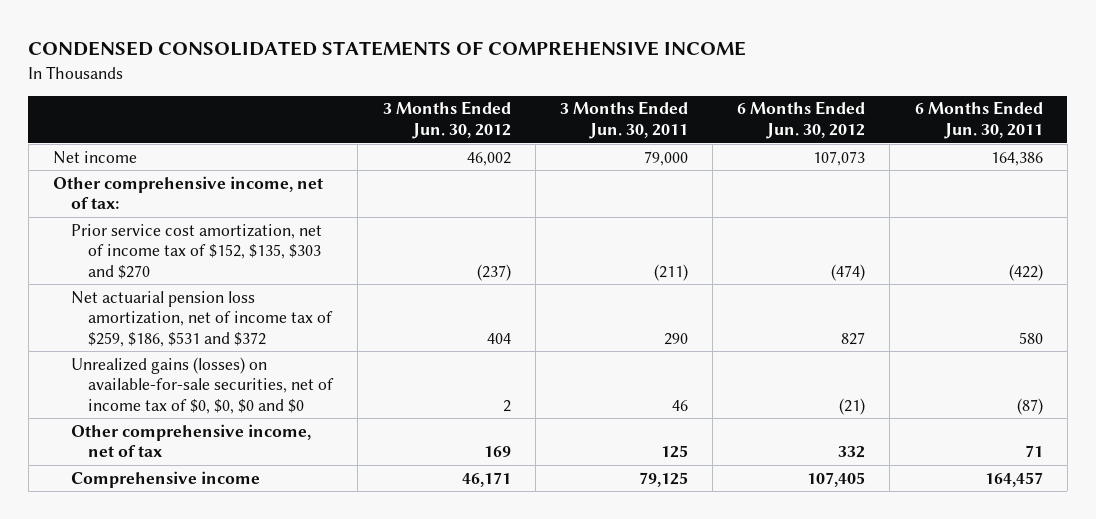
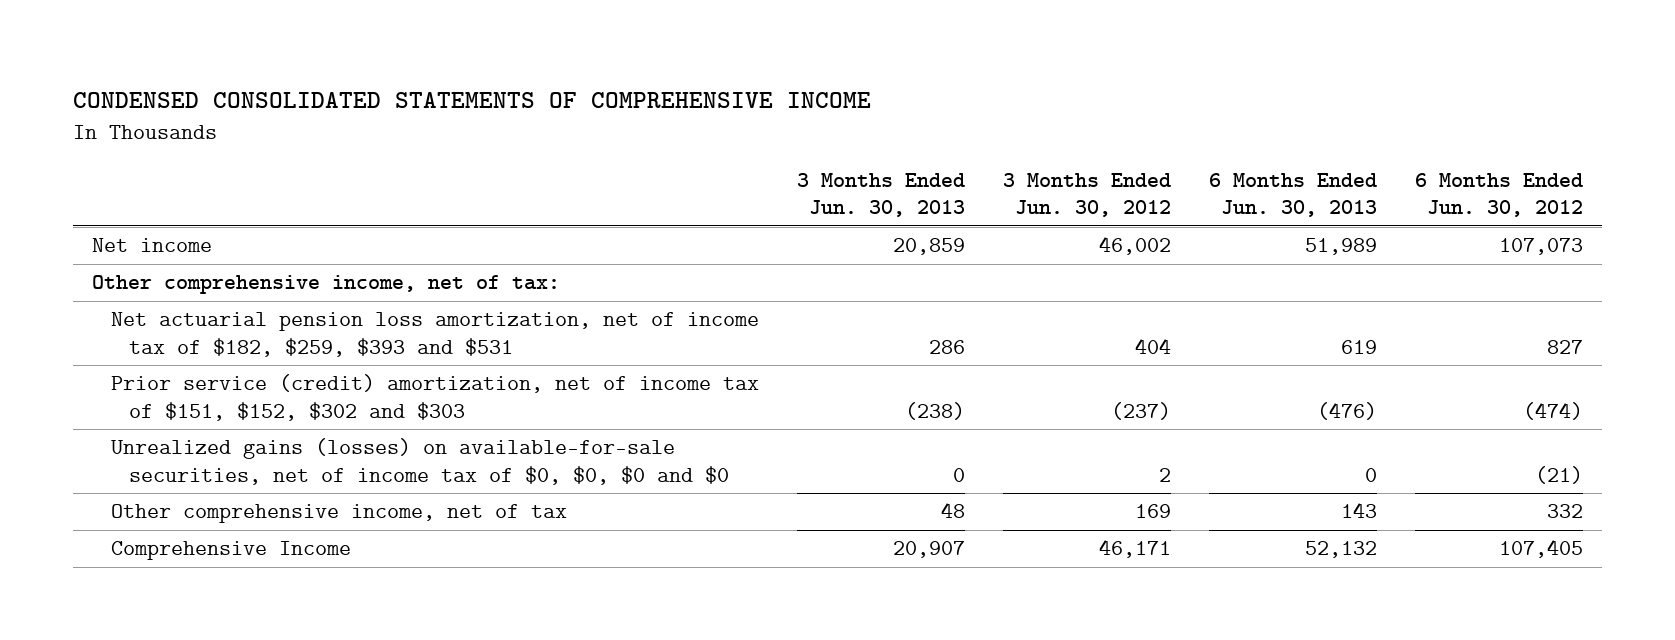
- | 3 Months Ended Jun. 30, 2012 | 3 Months Ended Jun. 30, 2011 | 6 Months Ended Jun. 30, 2012 | 6 Months Ended Jun. 30, 2011
+ | 3 Months Ended Jun. 30, 2013 | 3 Months Ended Jun. 30, 2012 | 6 Months Ended Jun. 30, 2013 | 6 Months Ended Jun. 30, 2012
- Prior service cost amortization, net of income tax of $152, $135, $303 and $270 | (237) | (211) | (474) | (422)
- Net actuarial pension loss amortization, net of income tax of $259, $186, $531 and $372 | 404 | 290 | 827 | 580
+ Net actuarial pension loss amortization, net of income tax of $182, $259, $393 and $531 | 286 | 404 | 619 | 827
+ Prior service (credit) amortization, net of income tax of $151, $152, $302 and $303 | (238) | (237) | (476) | (474)
- Comprehensive income | 46,171 | 79,125 | 107,405 | 164,457
+ Comprehensive Income | 20,907 | 46,171 | 52,132 | 107,405

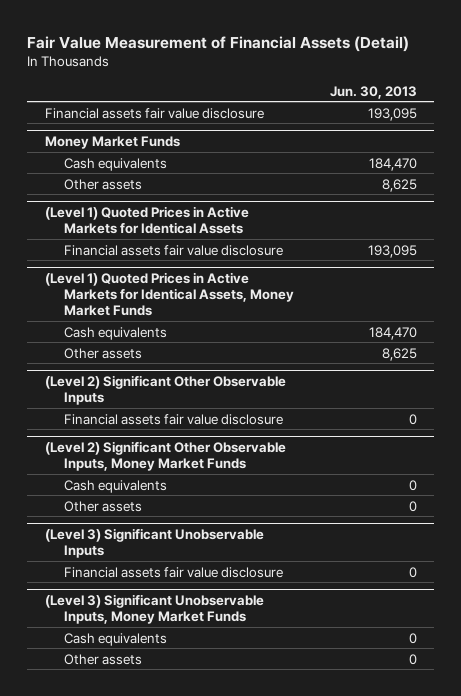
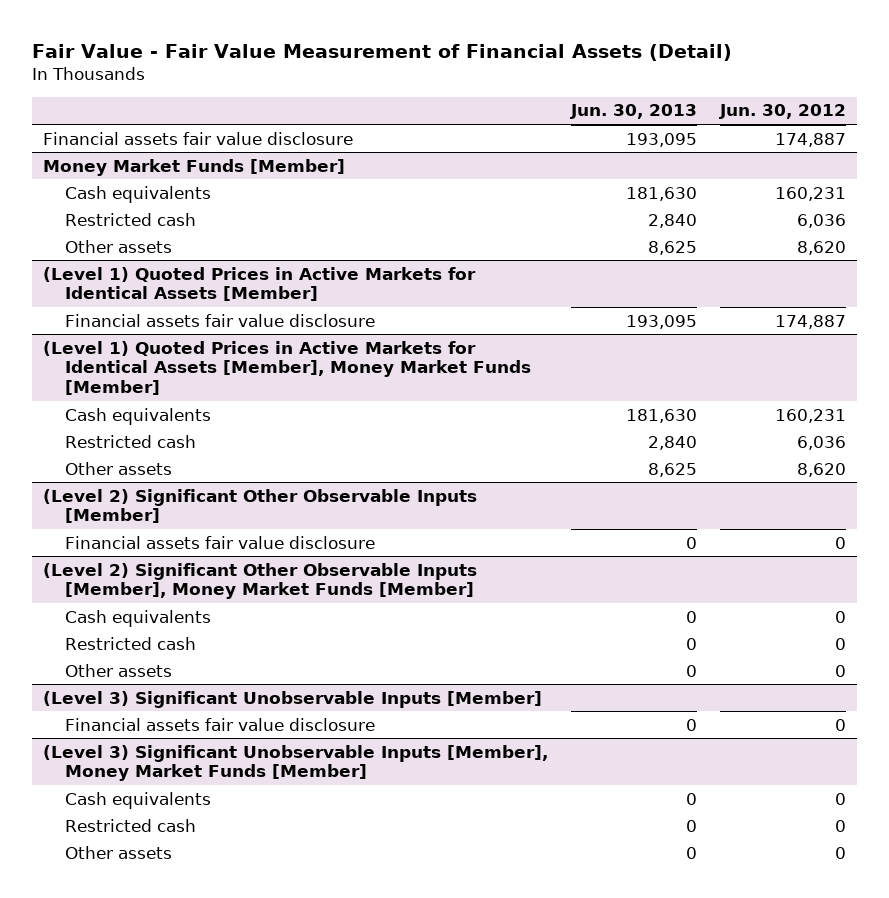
- Fair Value Measurement of Financial Assets (Detail)
+ Fair Value - Fair Value Measurement of Financial Assets (Detail)
- | Jun. 30, 2013
+ | Jun. 30, 2013 | Jun. 30, 2012
- Money Market Funds
- Cash equivalents | 184,470
+ Money Market Funds [Member]
+ Cash equivalents | 181,630 | 160,231
+ Restricted cash | 2,840 | 6,036
- (Level 1) Quoted Prices in Active Markets for Identical Assets
+ (Level 1) Quoted Prices in Active Markets for Identical Assets [Member]
- (Level 1) Quoted Prices in Active Markets for Identical Assets, Money Market Funds
- Cash equivalents | 184,470
+ (Level 1) Quoted Prices in Active Markets for Identical Assets [Member], Money Market Funds [Member]
+ Cash equivalents | 181,630 | 160,231
+ Restricted cash | 2,840 | 6,036
- (Level 2) Significant Other Observable Inputs
+ (Level 2) Significant Other Observable Inputs [Member]
- (Level 2) Significant Other Observable Inputs, Money Market Funds
+ (Level 2) Significant Other Observable Inputs [Member], Money Market Funds [Member]
+ Restricted cash | 0 | 0
- (Level 3) Significant Unobservable Inputs
+ (Level 3) Significant Unobservable Inputs [Member]
- (Level 3) Significant Unobservable Inputs, Money Market Funds
+ (Level 3) Significant Unobservable Inputs [Member], Money Market Funds [Member]
+ Restricted cash | 0 | 0

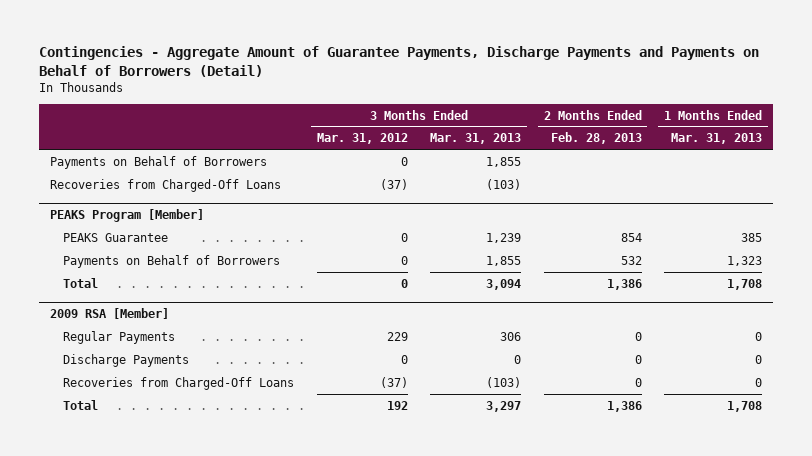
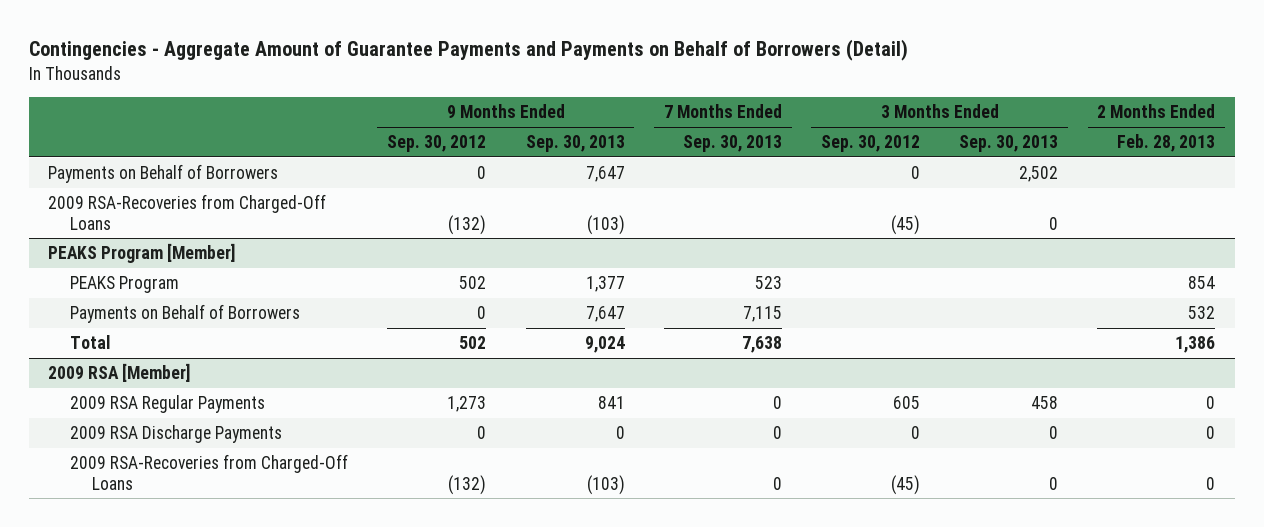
- Contingencies - Aggregate Amount of Guarantee Payments, Discharge Payments and Payments on Behalf of Borrowers (Detail)
+ Contingencies - Aggregate Amount of Guarantee Payments and Payments on Behalf of Borrowers (Detail)
- | 3 Months Ended Mar. 31, 2012 | 3 Months Ended Mar. 31, 2013 | 2 Months Ended Feb. 28, 2013 | 1 Months Ended Mar. 31, 2013
+ | 9 Months Ended Sep. 30, 2012 | 9 Months Ended Sep. 30, 2013 | 7 Months Ended Sep. 30, 2013 | 3 Months Ended Sep. 30, 2012 | 3 Months Ended Sep. 30, 2013 | 2 Months Ended Feb. 28, 2013
- Recoveries from Charged-Off Loans | (37) | (103) | |
+ 2009 RSA-Recoveries from Charged-Off Loans | (132) | (103) | | (45) | 0 |
@ PEAKS Program [Member]
- PEAKS Guarantee | 0 | 1,239 | 854 | 385
+ PEAKS Program | 502 | 1,377 | 523 | | | 854
@ 2009 RSA [Member]
- Regular Payments | 229 | 306 | 0 | 0
- Discharge Payments | 0 | 0 | 0 | 0
- Recoveries from Charged-Off Loans | (37) | (103) | 0 | 0
- Total | 192 | 3,297 | 1,386 | 1,708
+ 2009 RSA Regular Payments | 1,273 | 841 | 0 | 605 | 458 | 0
+ 2009 RSA Discharge Payments | 0 | 0 | 0 | 0 | 0 | 0
+ 2009 RSA-Recoveries from Charged-Off Loans | (132) | (103) | 0 | (45) | 0 | 0

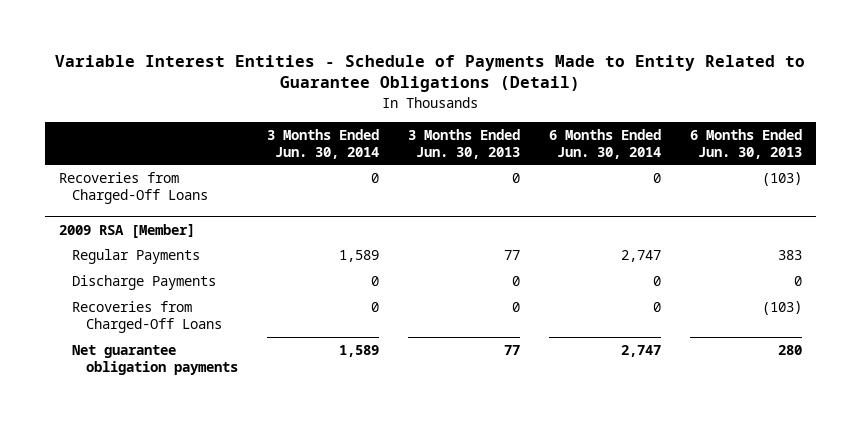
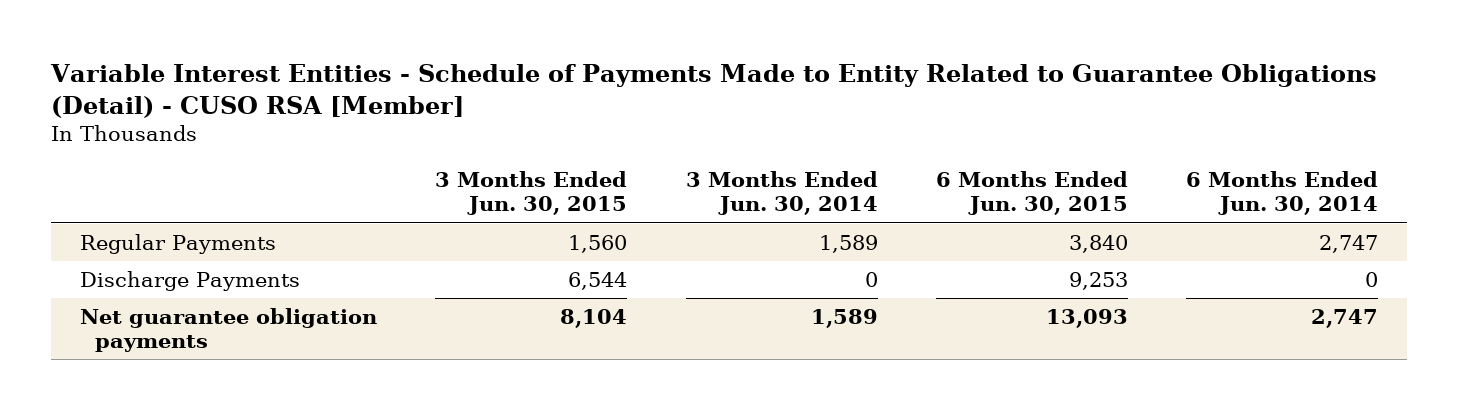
- Variable Interest Entities - Schedule of Payments Made to Entity Related to Guarantee Obligations (Detail)
+ Variable Interest Entities - Schedule of Payments Made to Entity Related to Guarantee Obligations (Detail) - CUSO RSA [Member]
- | 3 Months Ended Jun. 30, 2014 | 3 Months Ended Jun. 30, 2013 | 6 Months Ended Jun. 30, 2014 | 6 Months Ended Jun. 30, 2013
+ | 3 Months Ended Jun. 30, 2015 | 3 Months Ended Jun. 30, 2014 | 6 Months Ended Jun. 30, 2015 | 6 Months Ended Jun. 30, 2014
- Recoveries from Charged-Off Loans | 0 | 0 | 0 | (103)
- 2009 RSA [Member]
- Recoveries from Charged-Off Loans | 0 | 0 | 0 | (103)

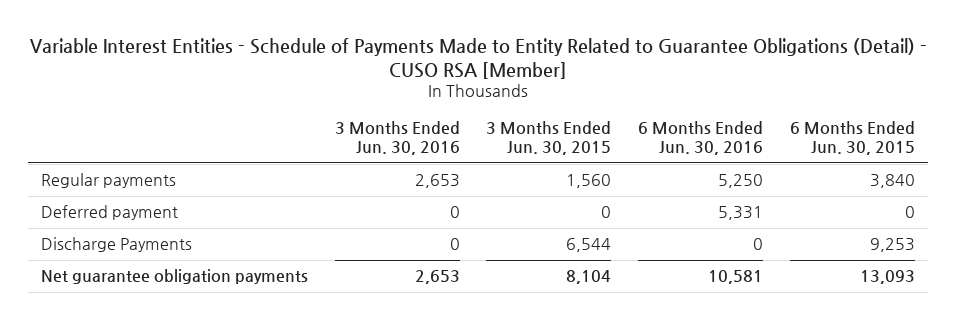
- | 3 Months Ended Jun. 30, 2015 | 3 Months Ended Jun. 30, 2014 | 6 Months Ended Jun. 30, 2015 | 6 Months Ended Jun. 30, 2014
+ | 3 Months Ended Jun. 30, 2016 | 3 Months Ended Jun. 30, 2015 | 6 Months Ended Jun. 30, 2016 | 6 Months Ended Jun. 30, 2015
- Regular Payments | 1,560 | 1,589 | 3,840 | 2,747
+ Regular payments | 2,653 | 1,560 | 5,250 | 3,840
+ Deferred payment | 0 | 0 | 5,331 | 0

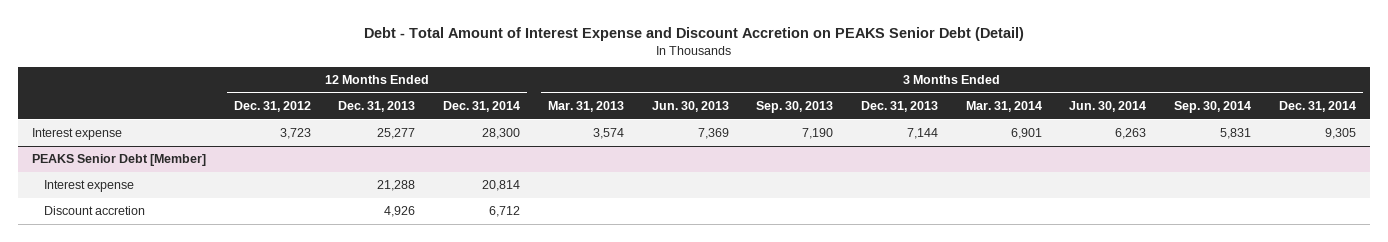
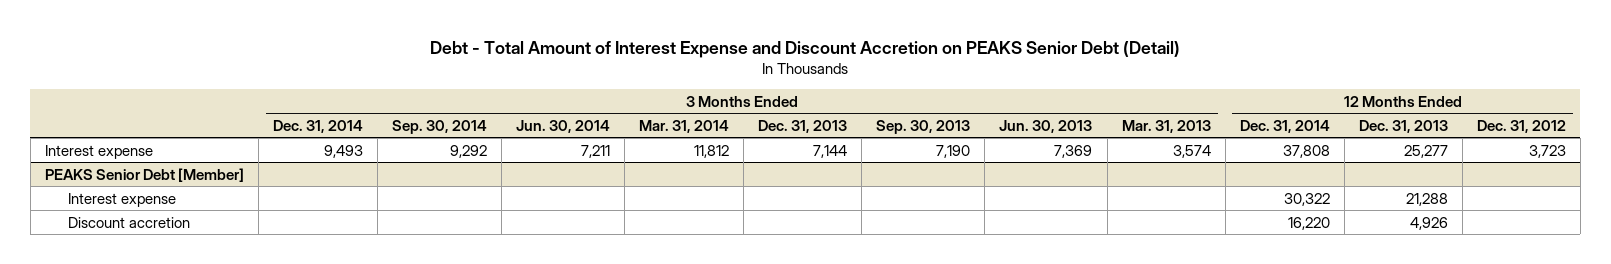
- | 12 Months Ended Dec. 31, 2012 | 12 Months Ended Dec. 31, 2013 | 12 Months Ended Dec. 31, 2014 | 3 Months Ended Mar. 31, 2013 | 3 Months Ended Jun. 30, 2013 | 3 Months Ended Sep. 30, 2013 | 3 Months Ended Dec. 31, 2013 | 3 Months Ended Mar. 31, 2014 | 3 Months Ended Jun. 30, 2014 | 3 Months Ended Sep. 30, 2014 | 3 Months Ended Dec. 31, 2014
+ | 3 Months Ended Dec. 31, 2014 | 3 Months Ended Sep. 30, 2014 | 3 Months Ended Jun. 30, 2014 | 3 Months Ended Mar. 31, 2014 | 3 Months Ended Dec. 31, 2013 | 3 Months Ended Sep. 30, 2013 | 3 Months Ended Jun. 30, 2013 | 3 Months Ended Mar. 31, 2013 | 12 Months Ended Dec. 31, 2014 | 12 Months Ended Dec. 31, 2013 | 12 Months Ended Dec. 31, 2012
- Interest expense | 3,723 | 25,277 | 28,300 | 3,574 | 7,369 | 7,190 | 7,144 | 6,901 | 6,263 | 5,831 | 9,305
+ Interest expense | 9,493 | 9,292 | 7,211 | 11,812 | 7,144 | 7,190 | 7,369 | 3,574 | 37,808 | 25,277 | 3,723
@ PEAKS Senior Debt [Member]
- Interest expense | | 21,288 | 20,814 | | | | | | | |
- Discount accretion | | 4,926 | 6,712 | | | | | | | |
+ Interest expense | | | | | | | | | 30,322 | 21,288 |
+ Discount accretion | | | | | | | | | 16,220 | 4,926 |

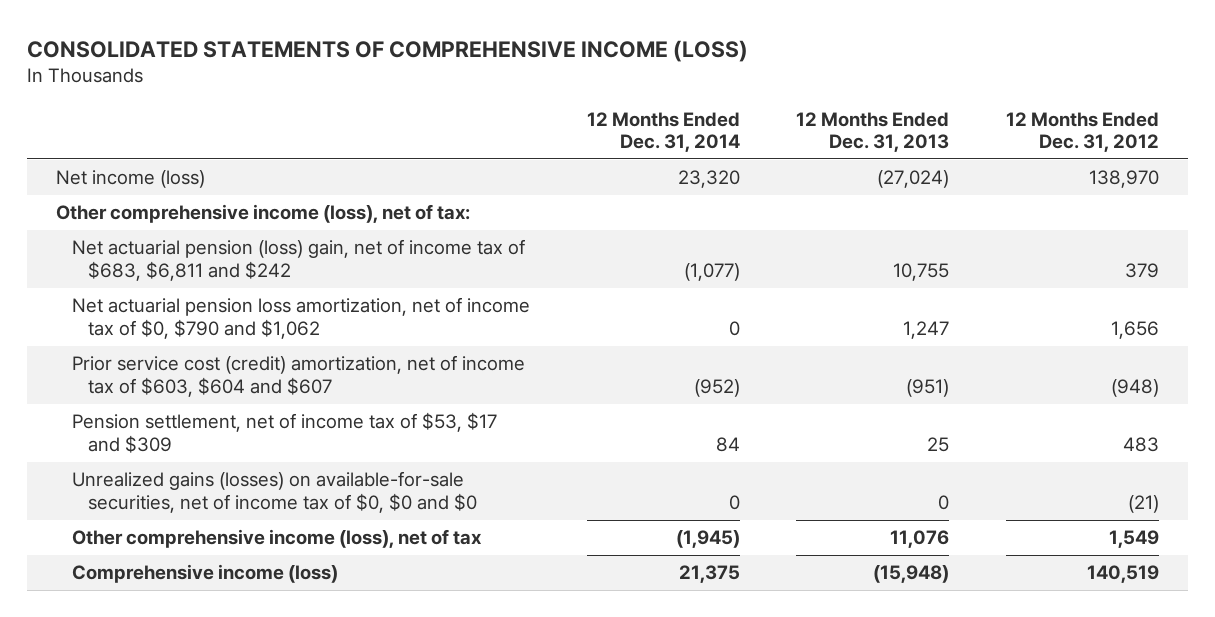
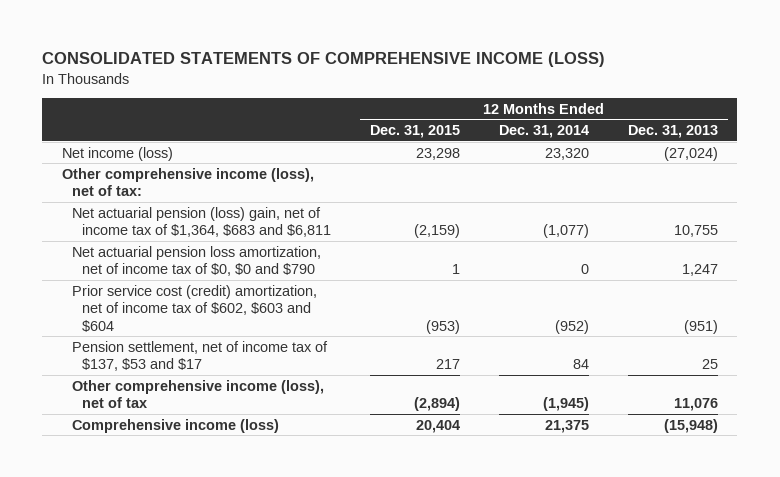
- | 12 Months Ended Dec. 31, 2014 | 12 Months Ended Dec. 31, 2013 | 12 Months Ended Dec. 31, 2012
+ | 12 Months Ended Dec. 31, 2015 | 12 Months Ended Dec. 31, 2014 | 12 Months Ended Dec. 31, 2013
- Net actuarial pension (loss) gain, net of income tax of $683, $6,811 and $242 | (1,077) | 10,755 | 379
- Net actuarial pension loss amortization, net of income tax of $0, $790 and $1,062 | 0 | 1,247 | 1,656
- Prior service cost (credit) amortization, net of income tax of $603, $604 and $607 | (952) | (951) | (948)
- Pension settlement, net of income tax of $53, $17 and $309 | 84 | 25 | 483
- Unrealized gains (losses) on available-for-sale securities, net of income tax of $0, $0 and $0 | 0 | 0 | (21)
+ Net actuarial pension (loss) gain, net of income tax of $1,364, $683 and $6,811 | (2,159) | (1,077) | 10,755
+ Net actuarial pension loss amortization, net of income tax of $0, $0 and $790 | 1 | 0 | 1,247
+ Prior service cost (credit) amortization, net of income tax of $602, $603 and $604 | (953) | (952) | (951)
+ Pension settlement, net of income tax of $137, $53 and $17 | 217 | 84 | 25

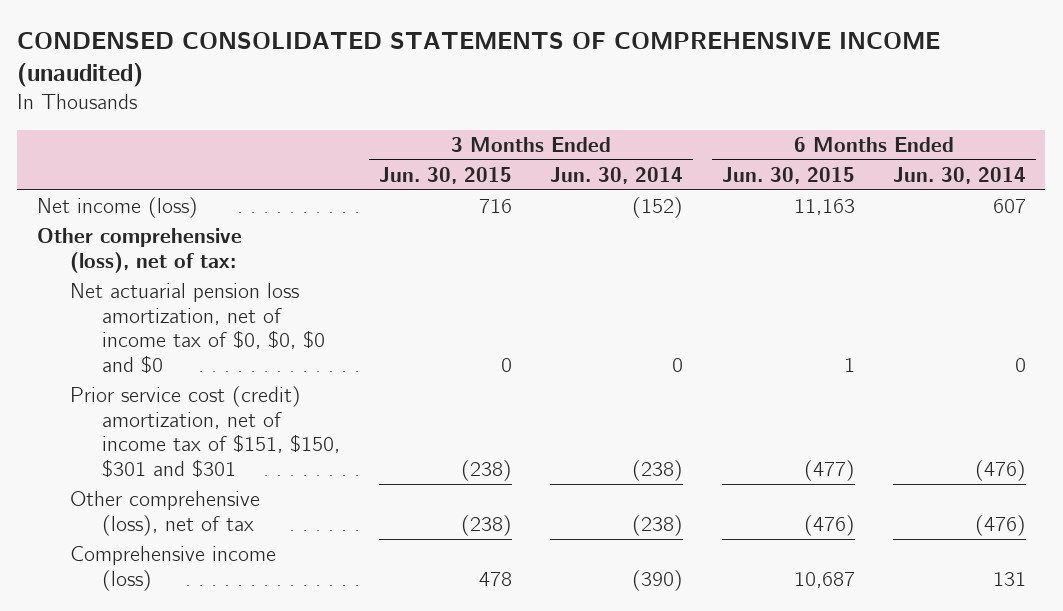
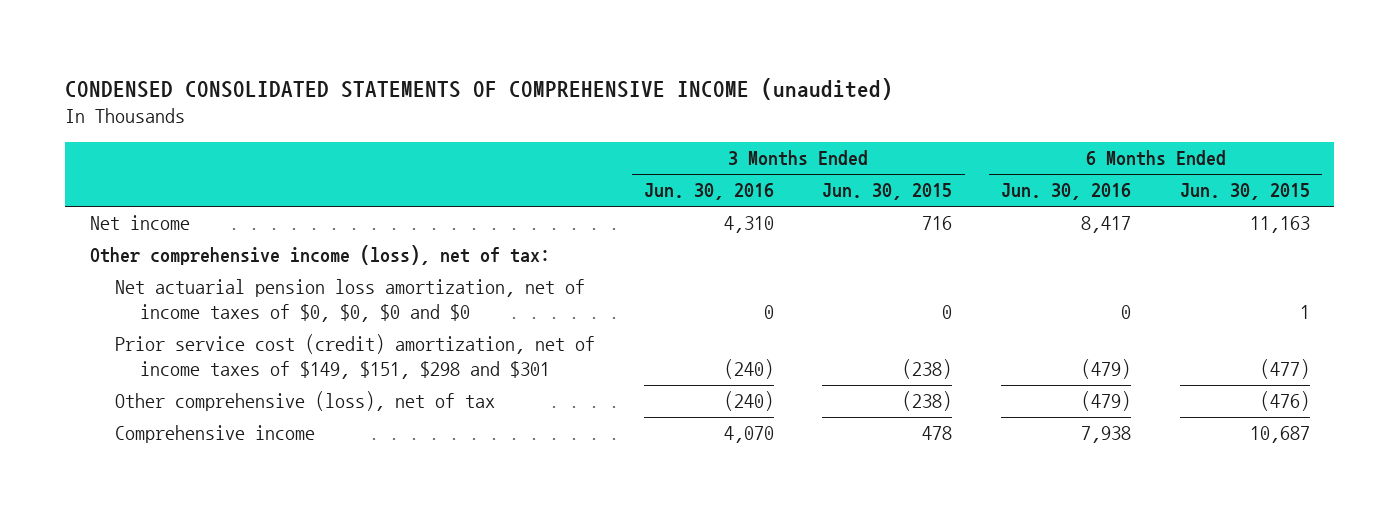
- | 3 Months Ended Jun. 30, 2015 | 3 Months Ended Jun. 30, 2014 | 6 Months Ended Jun. 30, 2015 | 6 Months Ended Jun. 30, 2014
+ | 3 Months Ended Jun. 30, 2016 | 3 Months Ended Jun. 30, 2015 | 6 Months Ended Jun. 30, 2016 | 6 Months Ended Jun. 30, 2015
- Net income (loss) | 716 | (152) | 11,163 | 607
- Other comprehensive (loss), net of tax:
- Net actuarial pension loss amortization, net of income tax of $0, $0, $0 and $0 | 0 | 0 | 1 | 0
- Prior service cost (credit) amortization, net of income tax of $151, $150, $301 and $301 | (238) | (238) | (477) | (476)
+ Net income | 4,310 | 716 | 8,417 | 11,163
+ Other comprehensive income (loss), net of tax:
+ Net actuarial pension loss amortization, net of income taxes of $0, $0, $0 and $0 | 0 | 0 | 0 | 1
+ Prior service cost (credit) amortization, net of income taxes of $149, $151, $298 and $301 | (240) | (238) | (479) | (477)
- Comprehensive income (loss) | 478 | (390) | 10,687 | 131
+ Comprehensive income | 4,070 | 478 | 7,938 | 10,687

